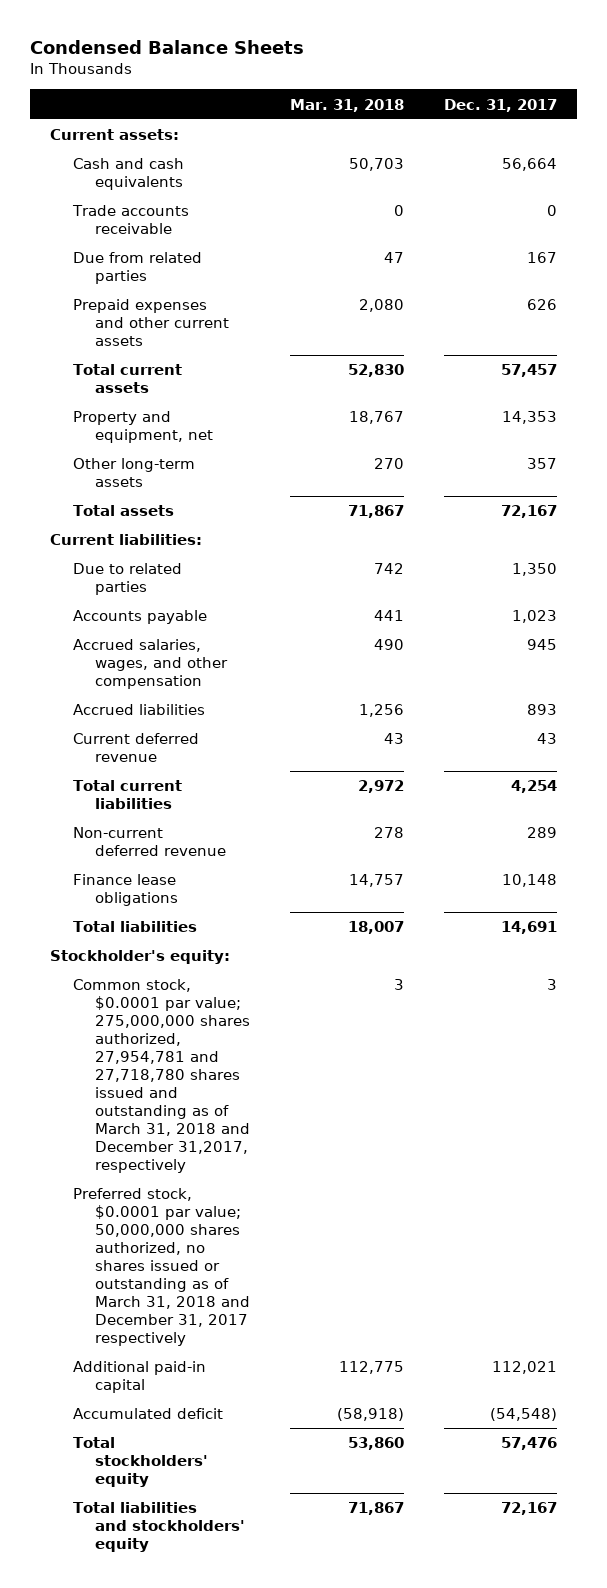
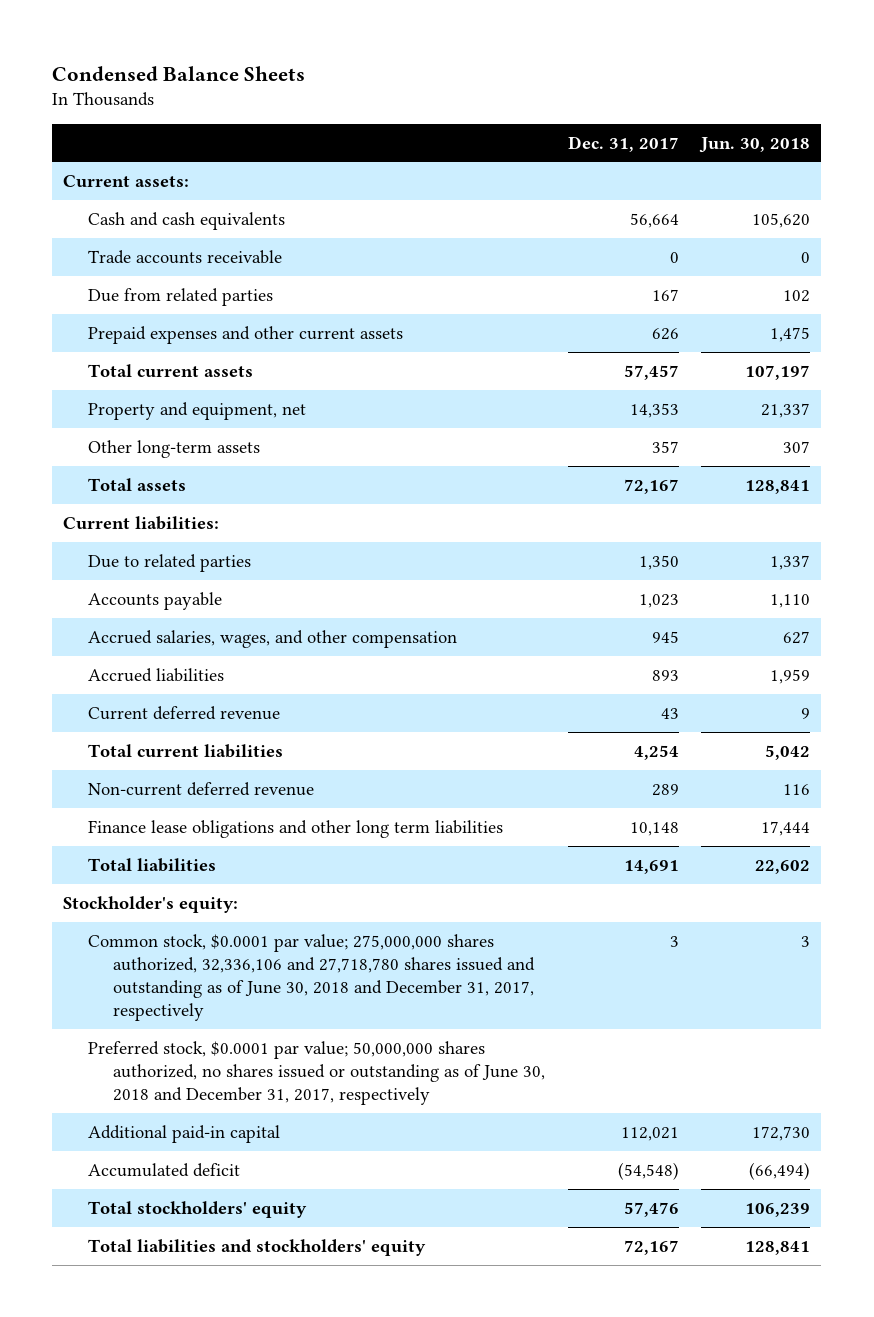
- | Mar. 31, 2018 | Dec. 31, 2017
+ | Dec. 31, 2017 | Jun. 30, 2018
- Finance lease obligations | 14,757 | 10,148
+ Finance lease obligations and other long term liabilities | 10,148 | 17,444
- Common stock, $0.0001 par value; 275,000,000 shares authorized, 27,954,781 and 27,718,780 shares issued and outstanding as of March 31, 2018 and December 31,2017, respectively | 3 | 3
- Preferred stock, $0.0001 par value; 50,000,000 shares authorized, no shares issued or outstanding as of March 31, 2018 and December 31, 2017 respectively
+ Common stock, $0.0001 par value; 275,000,000 shares authorized, 32,336,106 and 27,718,780 shares issued and outstanding as of June 30, 2018 and December 31, 2017, respectively | 3 | 3
+ Preferred stock, $0.0001 par value; 50,000,000 shares authorized, no shares issued or outstanding as of June 30, 2018 and December 31, 2017, respectively

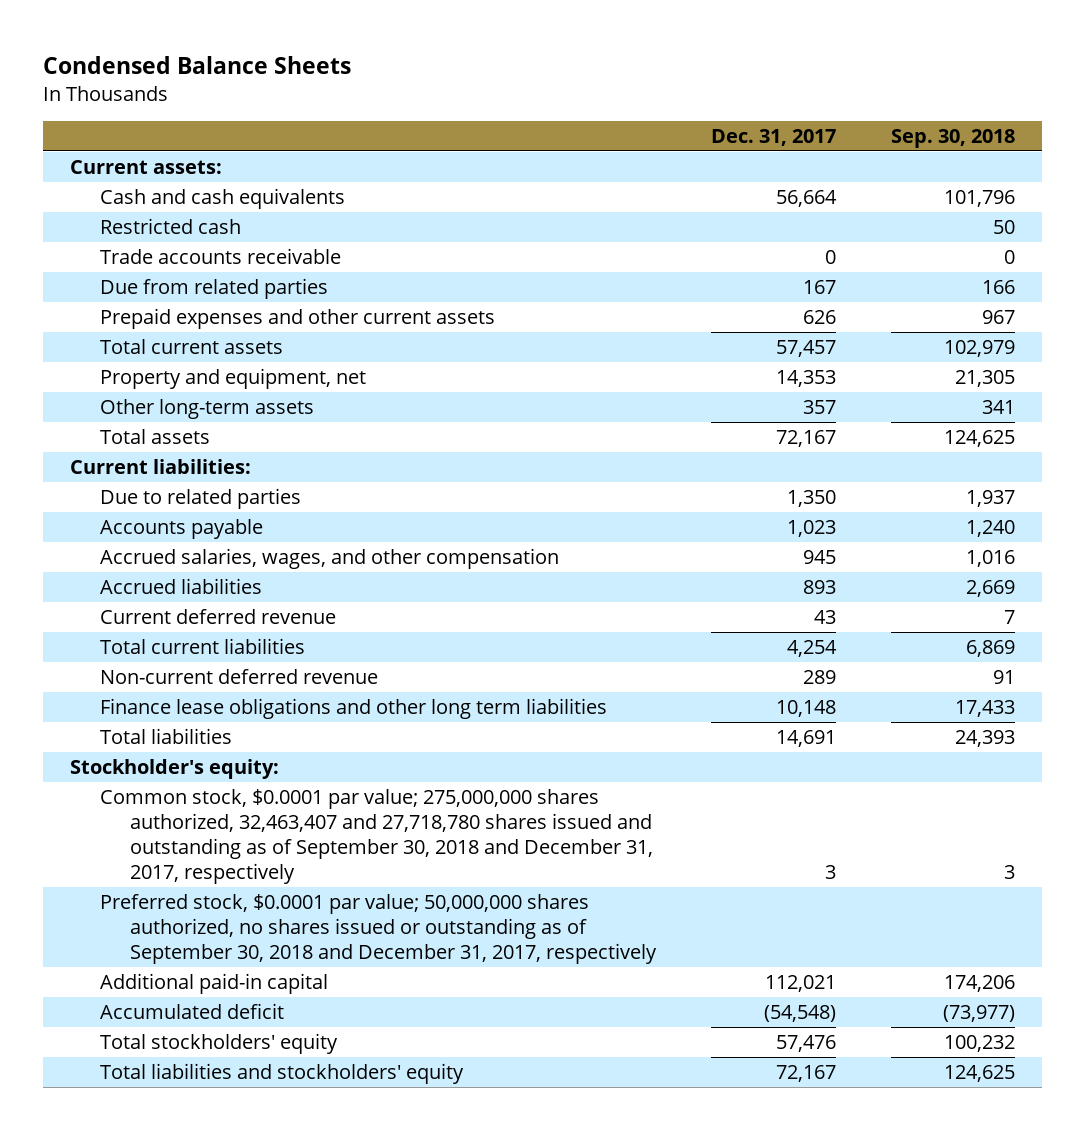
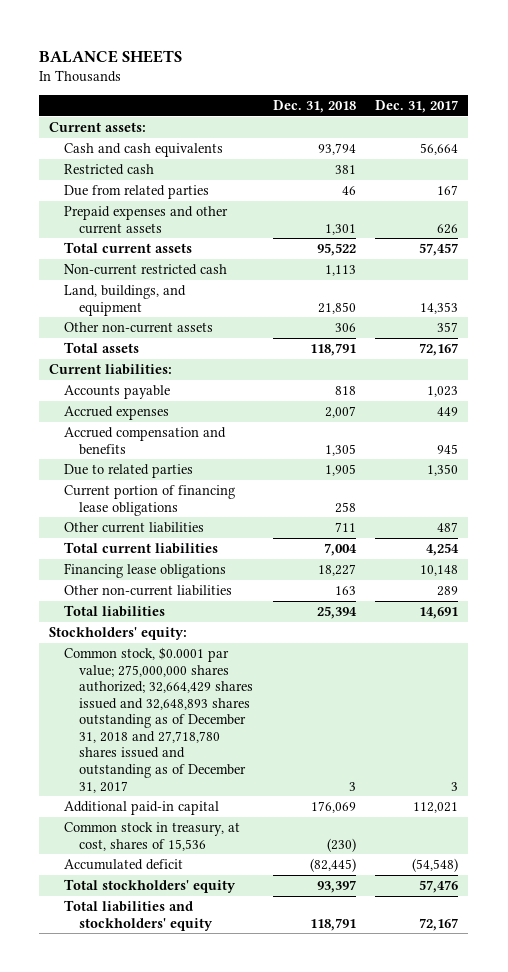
- Condensed Balance Sheets
+ BALANCE SHEETS
- | Dec. 31, 2017 | Sep. 30, 2018
+ | Dec. 31, 2018 | Dec. 31, 2017
- Trade accounts receivable | 0 | 0
- Property and equipment, net | 14,353 | 21,305
- Other long-term assets | 357 | 341
+ Non-current restricted cash | 1,113 |
+ Land, buildings, and equipment | 21,850 | 14,353
+ Other non-current assets | 306 | 357
- Accrued salaries, wages, and other compensation | 945 | 1,016
- Accrued liabilities | 893 | 2,669
- Current deferred revenue | 43 | 7
+ Accrued expenses | 2,007 | 449
+ Accrued compensation and benefits | 1,305 | 945
moved down: Due to related parties | 1,905 | 1,350
+ Current portion of financing lease obligations | 258 |
+ Other current liabilities | 711 | 487
- Non-current deferred revenue | 289 | 91
- Finance lease obligations and other long term liabilities | 10,148 | 17,433
+ Financing lease obligations | 18,227 | 10,148
+ Other non-current liabilities | 163 | 289
- Stockholder's equity:
- Common stock, $0.0001 par value; 275,000,000 shares authorized, 32,463,407 and 27,718,780 shares issued and outstanding as of September 30, 2018 and December 31, 2017, respectively | 3 | 3
- Preferred stock, $0.0001 par value; 50,000,000 shares authorized, no shares issued or outstanding as of September 30, 2018 and December 31, 2017, respectively
+ Stockholders' equity:
+ Common stock, $0.0001 par value; 275,000,000 shares authorized; 32,664,429 shares issued and 32,648,893 shares outstanding as of December 31, 2018 and 27,718,780 shares issued and outstanding as of December 31, 2017 | 3 | 3
+ Common stock in treasury, at cost, shares of 15,536 | (230) |

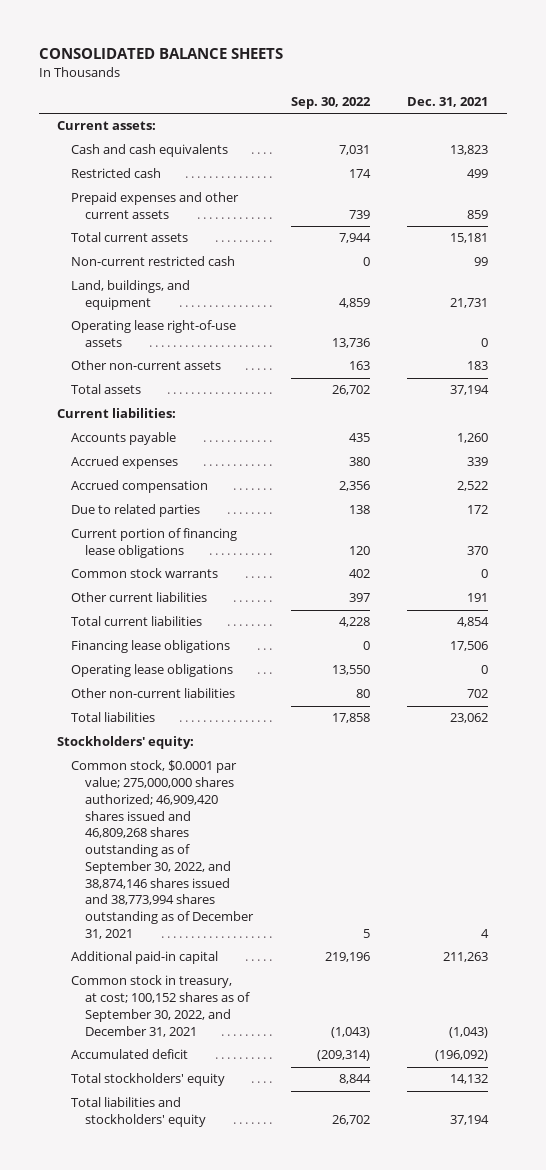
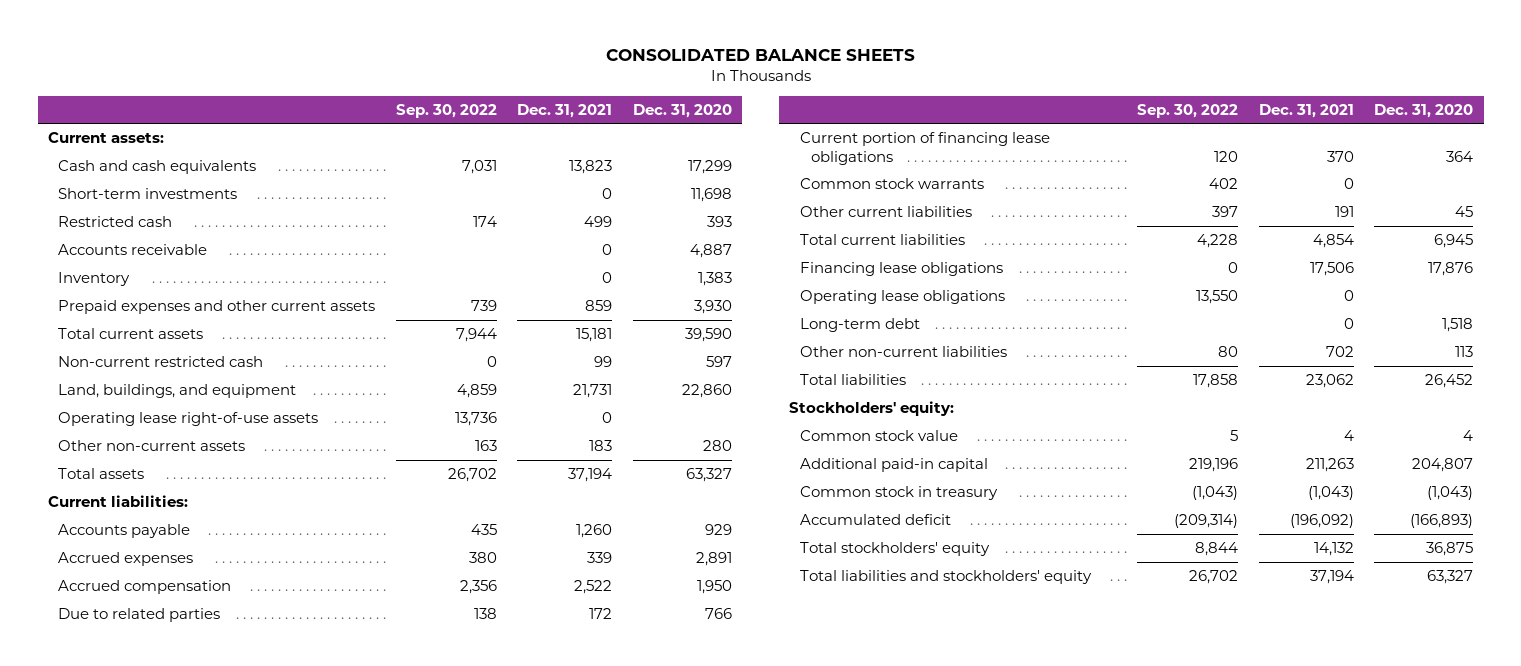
- | Sep. 30, 2022 | Dec. 31, 2021
+ | Sep. 30, 2022 | Dec. 31, 2021 | Dec. 31, 2020
+ Short-term investments | | 0 | 11,698
+ Accounts receivable | | 0 | 4,887
+ Inventory | | 0 | 1,383
+ Long-term debt | | 0 | 1,518
- Common stock, $0.0001 par value; 275,000,000 shares authorized; 46,909,420 shares issued and 46,809,268 shares outstanding as of September 30, 2022, and 38,874,146 shares issued and 38,773,994 shares outstanding as of December 31, 2021 | 5 | 4
+ Common stock value | 5 | 4 | 4
- Common stock in treasury, at cost; 100,152 shares as of September 30, 2022, and December 31, 2021 | (1,043) | (1,043)
+ Common stock in treasury | (1,043) | (1,043) | (1,043)

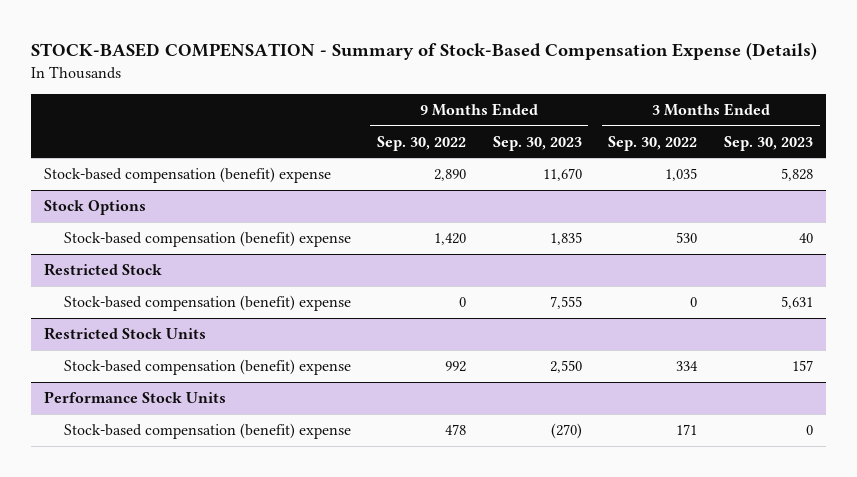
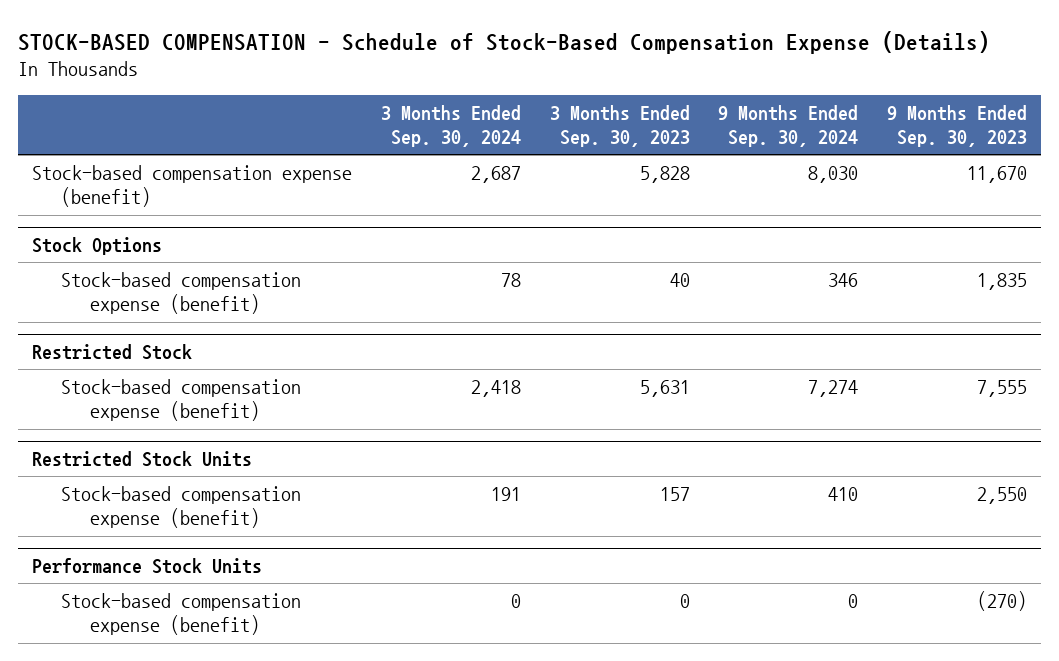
- STOCK-BASED COMPENSATION - Summary of Stock-Based Compensation Expense (Details)
+ STOCK-BASED COMPENSATION - Schedule of Stock-Based Compensation Expense (Details)
- | 9 Months Ended Sep. 30, 2022 | 9 Months Ended Sep. 30, 2023 | 3 Months Ended Sep. 30, 2022 | 3 Months Ended Sep. 30, 2023
+ | 3 Months Ended Sep. 30, 2024 | 3 Months Ended Sep. 30, 2023 | 9 Months Ended Sep. 30, 2024 | 9 Months Ended Sep. 30, 2023
- Stock-based compensation (benefit) expense | 2,890 | 11,670 | 1,035 | 5,828
+ Stock-based compensation expense (benefit) | 2,687 | 5,828 | 8,030 | 11,670
@ Stock Options
- Stock-based compensation (benefit) expense | 1,420 | 1,835 | 530 | 40
+ Stock-based compensation expense (benefit) | 78 | 40 | 346 | 1,835
@ Restricted Stock
- Stock-based compensation (benefit) expense | 0 | 7,555 | 0 | 5,631
+ Stock-based compensation expense (benefit) | 2,418 | 5,631 | 7,274 | 7,555
@ Restricted Stock Units
- Stock-based compensation (benefit) expense | 992 | 2,550 | 334 | 157
+ Stock-based compensation expense (benefit) | 191 | 157 | 410 | 2,550
@ Performance Stock Units
- Stock-based compensation (benefit) expense | 478 | (270) | 171 | 0
+ Stock-based compensation expense (benefit) | 0 | 0 | 0 | (270)

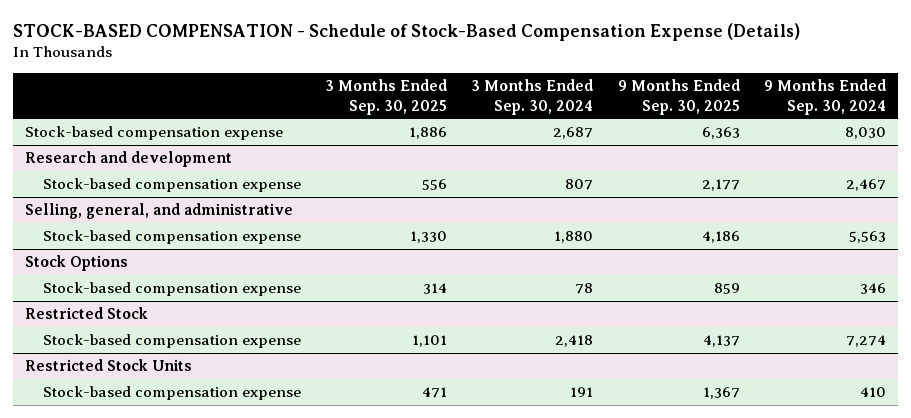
- | 3 Months Ended Sep. 30, 2024 | 3 Months Ended Sep. 30, 2023 | 9 Months Ended Sep. 30, 2024 | 9 Months Ended Sep. 30, 2023
+ | 3 Months Ended Sep. 30, 2025 | 3 Months Ended Sep. 30, 2024 | 9 Months Ended Sep. 30, 2025 | 9 Months Ended Sep. 30, 2024
- Stock-based compensation expense (benefit) | 2,687 | 5,828 | 8,030 | 11,670
+ Stock-based compensation expense | 1,886 | 2,687 | 6,363 | 8,030
+ Research and development
+ Stock-based compensation expense | 556 | 807 | 2,177 | 2,467
+ Selling, general, and administrative
+ Stock-based compensation expense | 1,330 | 1,880 | 4,186 | 5,563
@ Stock Options
- Stock-based compensation expense (benefit) | 78 | 40 | 346 | 1,835
+ Stock-based compensation expense | 314 | 78 | 859 | 346
@ Restricted Stock
- Stock-based compensation expense (benefit) | 2,418 | 5,631 | 7,274 | 7,555
+ Stock-based compensation expense | 1,101 | 2,418 | 4,137 | 7,274
@ Restricted Stock Units
- Stock-based compensation expense (benefit) | 191 | 157 | 410 | 2,550
- Performance Stock Units
- Stock-based compensation expense (benefit) | 0 | 0 | 0 | (270)
@ Restricted Stock Units
+ Stock-based compensation expense | 471 | 191 | 1,367 | 410

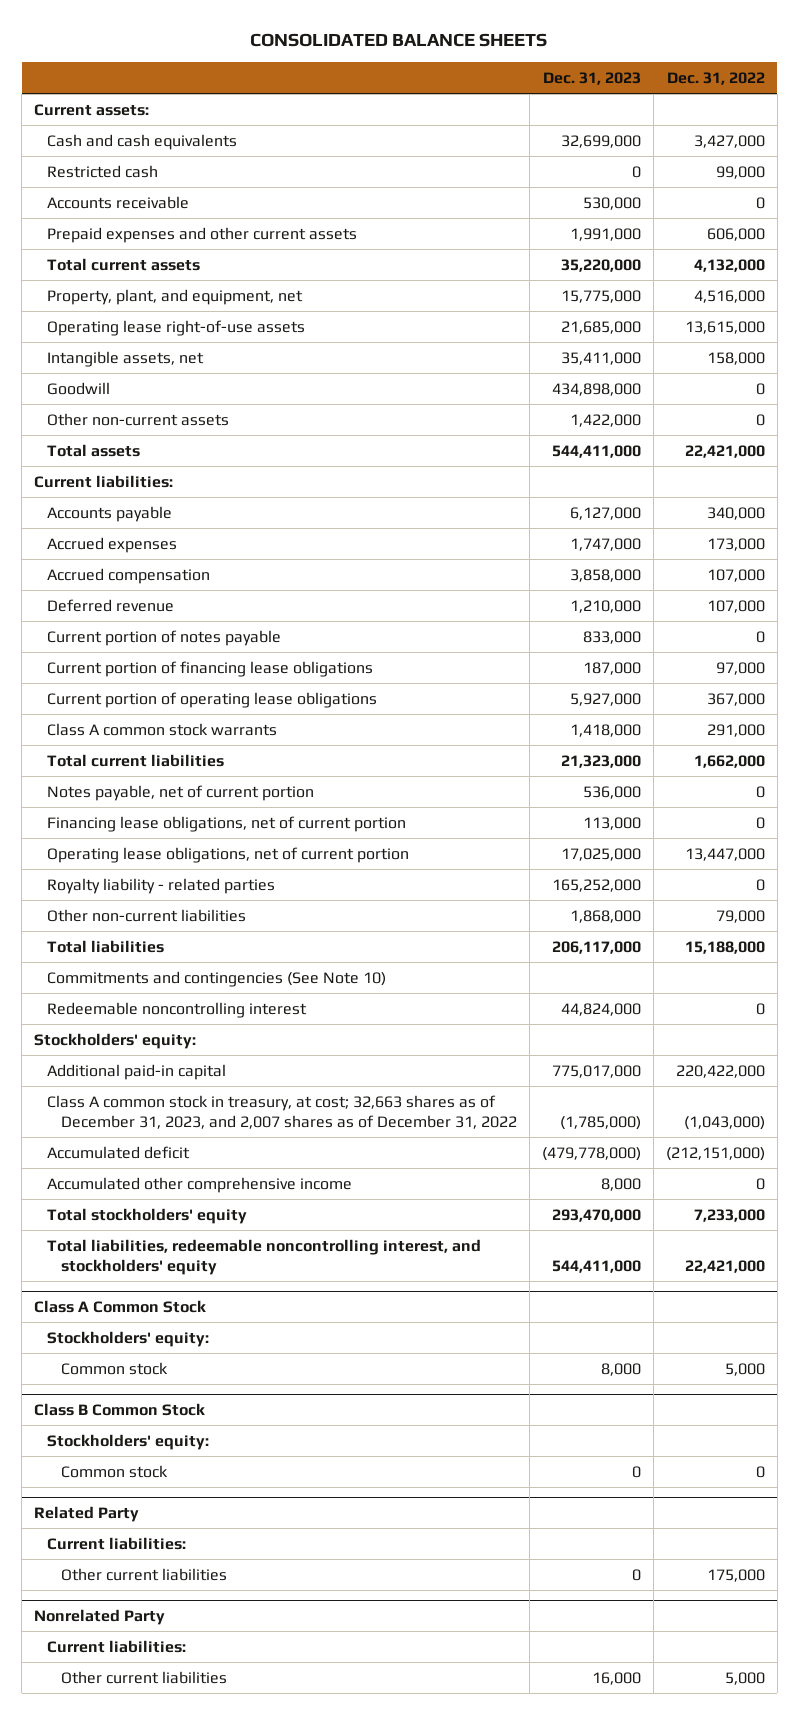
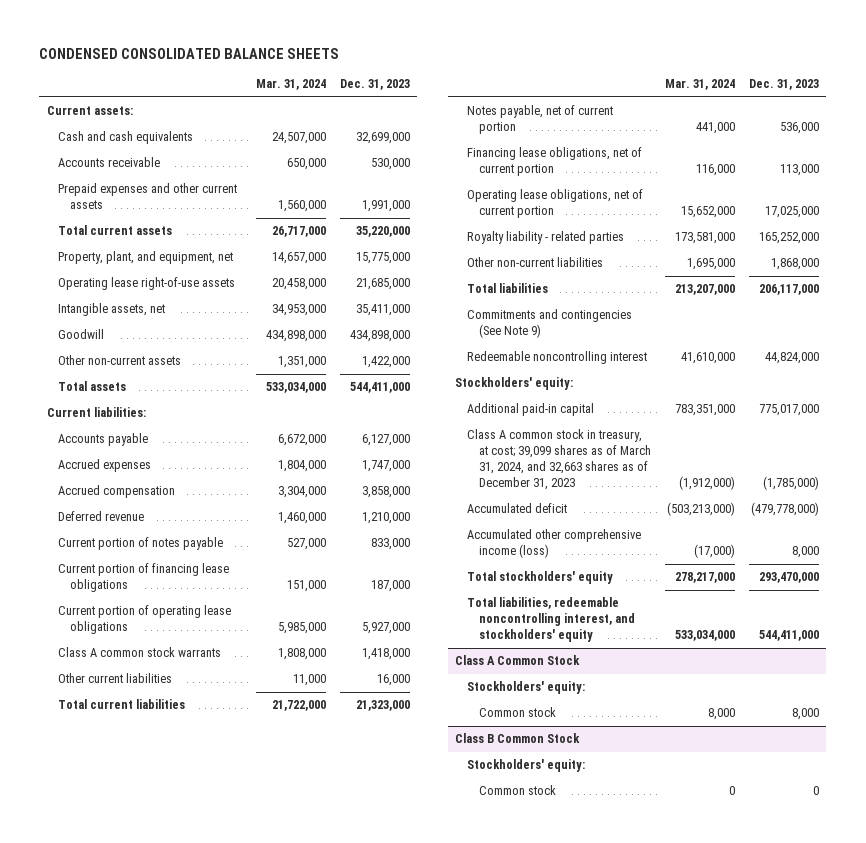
- CONSOLIDATED BALANCE SHEETS
+ CONDENSED CONSOLIDATED BALANCE SHEETS
- | Dec. 31, 2023 | Dec. 31, 2022
+ | Mar. 31, 2024 | Dec. 31, 2023
- Restricted cash | 0 | 99,000
+ Other current liabilities | 11,000 | 16,000
- Commitments and contingencies (See Note 10)
+ Commitments and contingencies (See Note 9)
- Class A common stock in treasury, at cost; 32,663 shares as of December 31, 2023, and 2,007 shares as of December 31, 2022 | (1,785,000) | (1,043,000)
+ Class A common stock in treasury, at cost; 39,099 shares as of March 31, 2024, and 32,663 shares as of December 31, 2023 | (1,912,000) | (1,785,000)
- Accumulated other comprehensive income | 8,000 | 0
+ Accumulated other comprehensive income (loss) | (17,000) | 8,000
- Related Party
- Current liabilities:
- Other current liabilities | 0 | 175,000
- Nonrelated Party
- Current liabilities:
- Other current liabilities | 16,000 | 5,000

